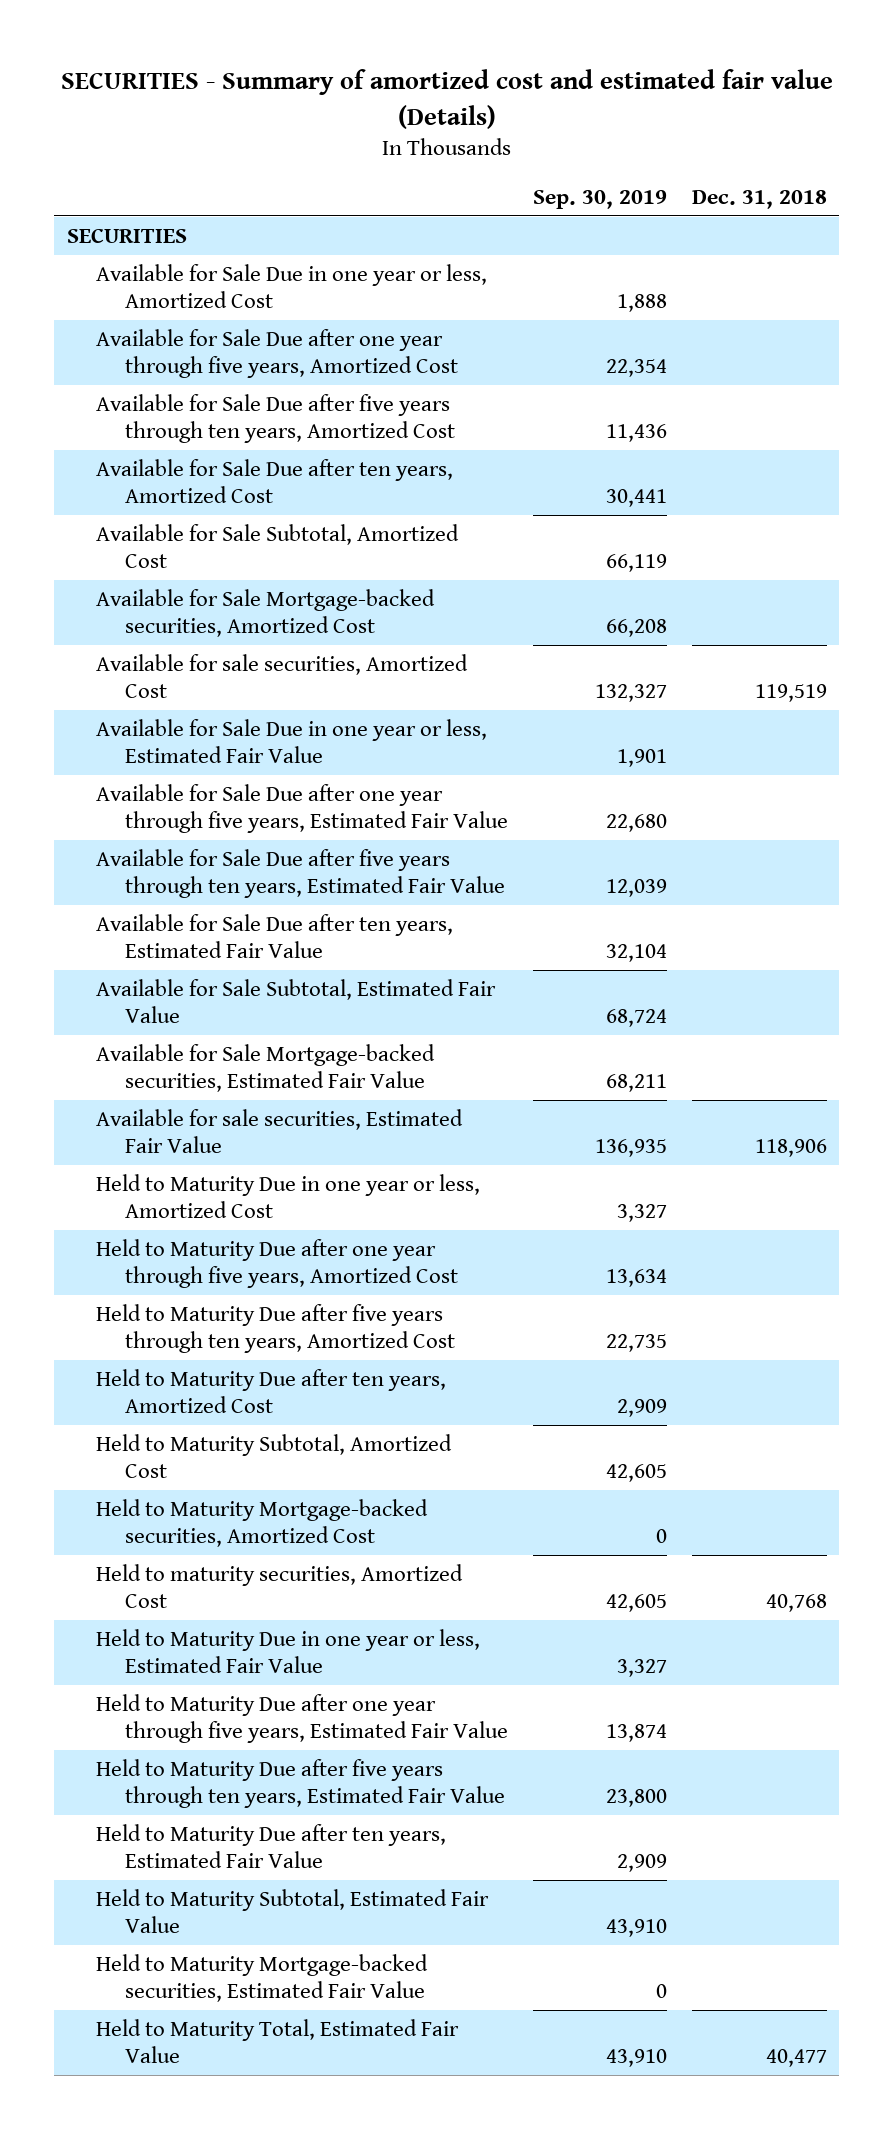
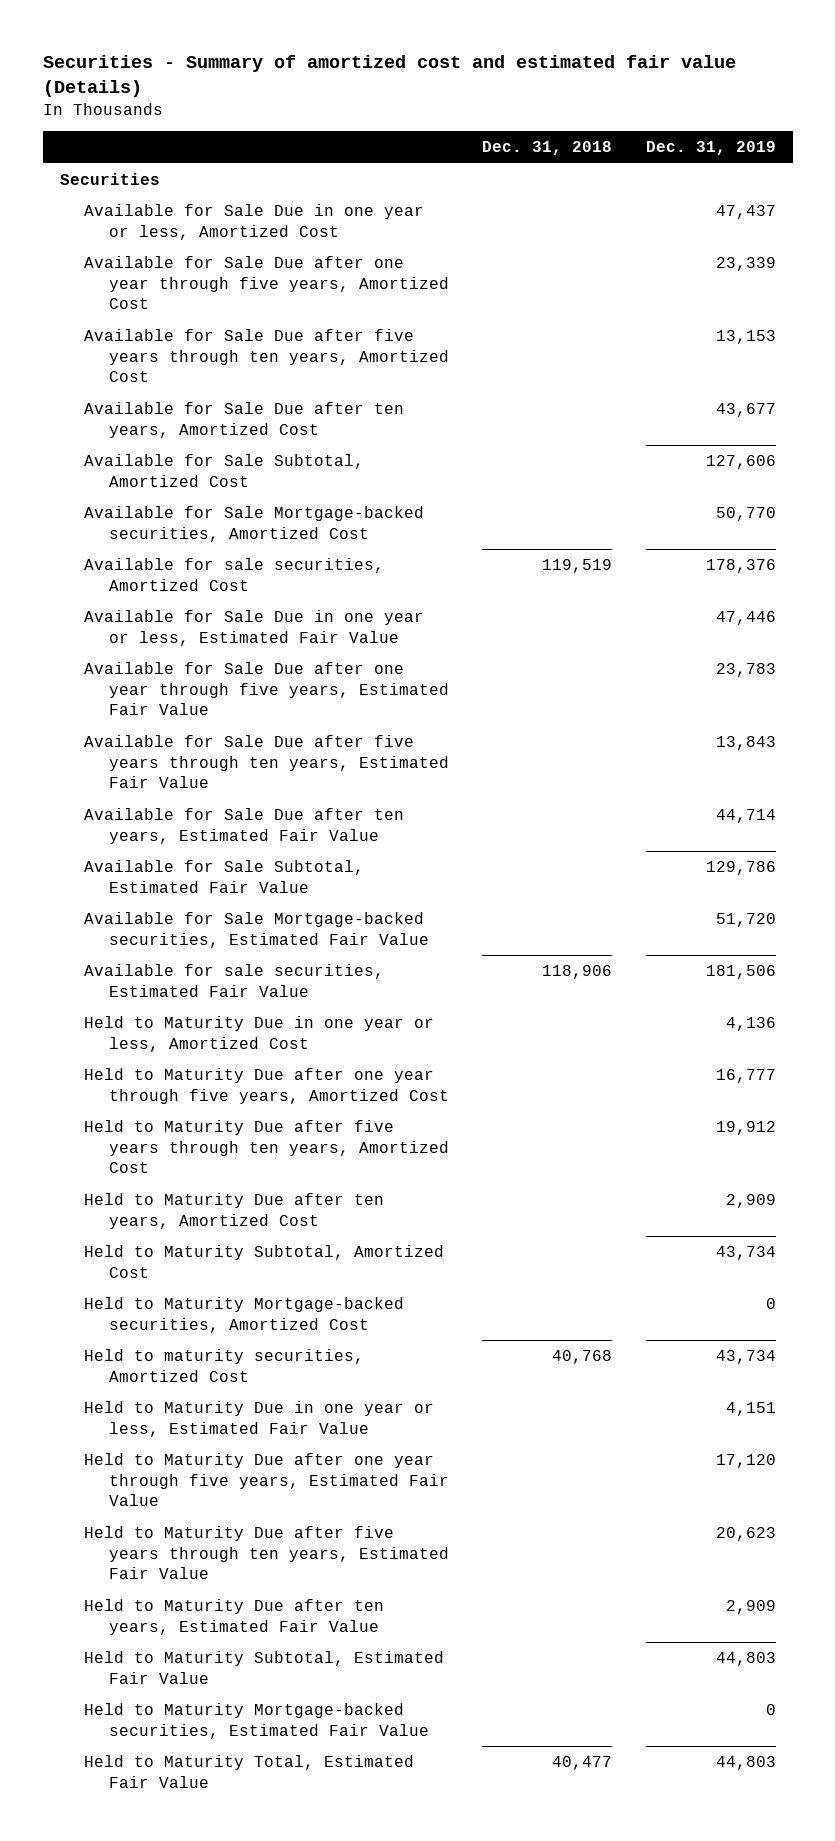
- SECURITIES - Summary of amortized cost and estimated fair value (Details)
+ Securities - Summary of amortized cost and estimated fair value (Details)
- | Sep. 30, 2019 | Dec. 31, 2018
+ | Dec. 31, 2018 | Dec. 31, 2019
- SECURITIES
+ Securities

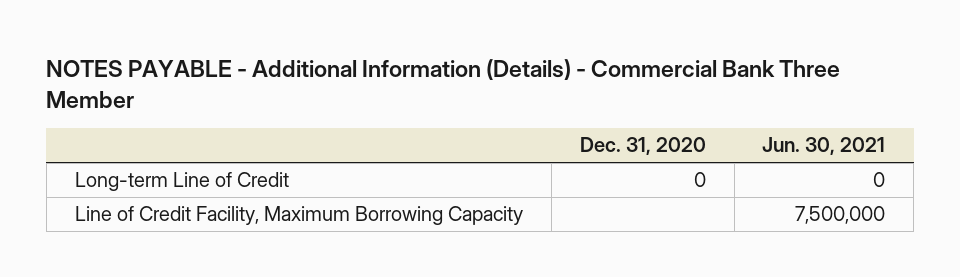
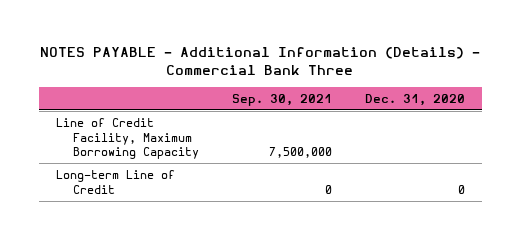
- NOTES PAYABLE - Additional Information (Details) - Commercial Bank Three Member
+ NOTES PAYABLE - Additional Information (Details) - Commercial Bank Three
- | Dec. 31, 2020 | Jun. 30, 2021
+ | Sep. 30, 2021 | Dec. 31, 2020
moved down: Long-term Line of Credit | 0 | 0

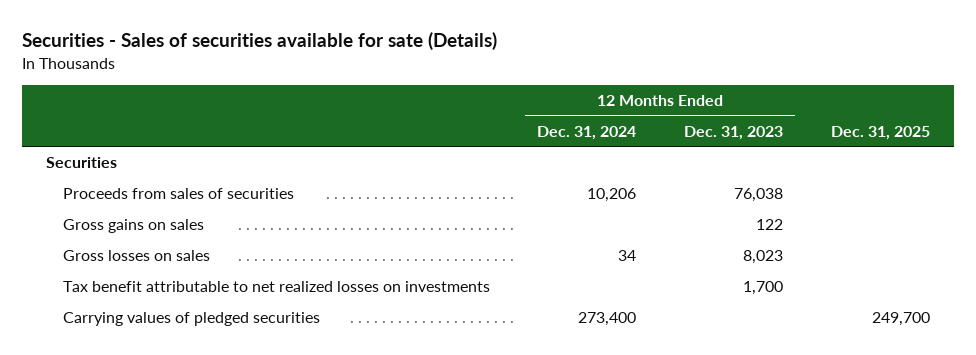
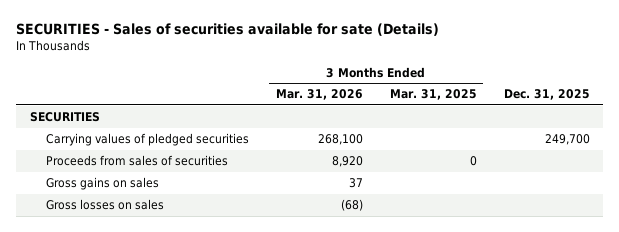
- Securities - Sales of securities available for sate (Details)
+ SECURITIES - Sales of securities available for sate (Details)
- | 12 Months Ended Dec. 31, 2024 | 12 Months Ended Dec. 31, 2023 | Dec. 31, 2025
+ | 3 Months Ended Mar. 31, 2026 | 3 Months Ended Mar. 31, 2025 | Dec. 31, 2025
- Securities
+ SECURITIES
moved up: Carrying values of pledged securities | 268,100 | | 249,700
- Tax benefit attributable to net realized losses on investments | | 1,700 |

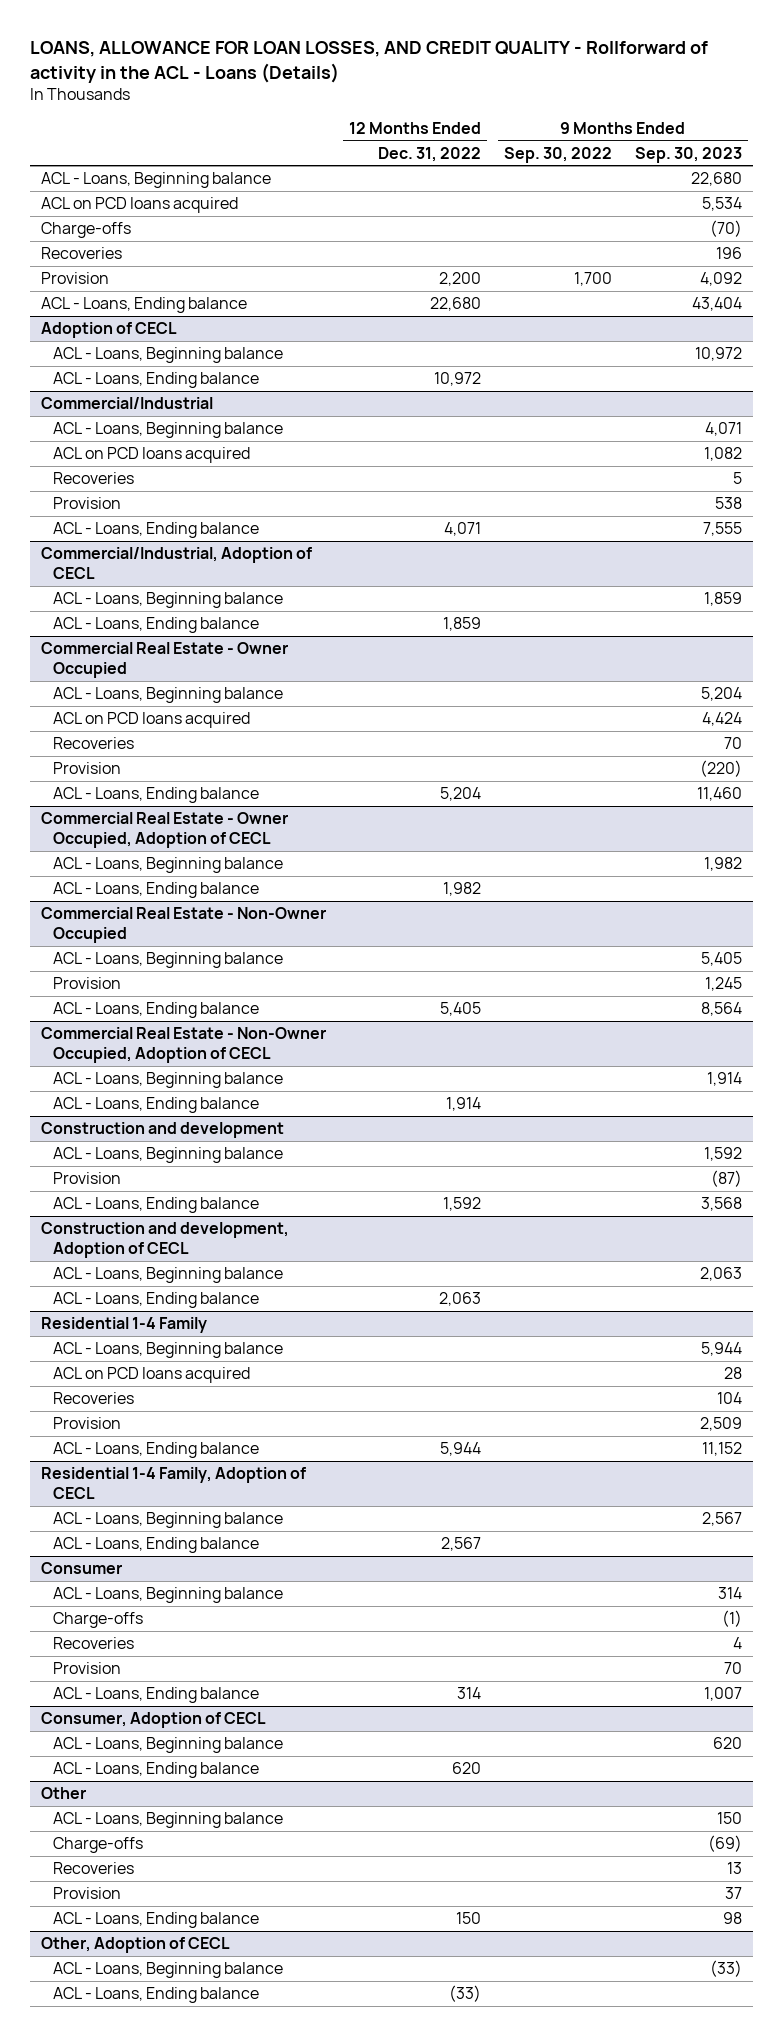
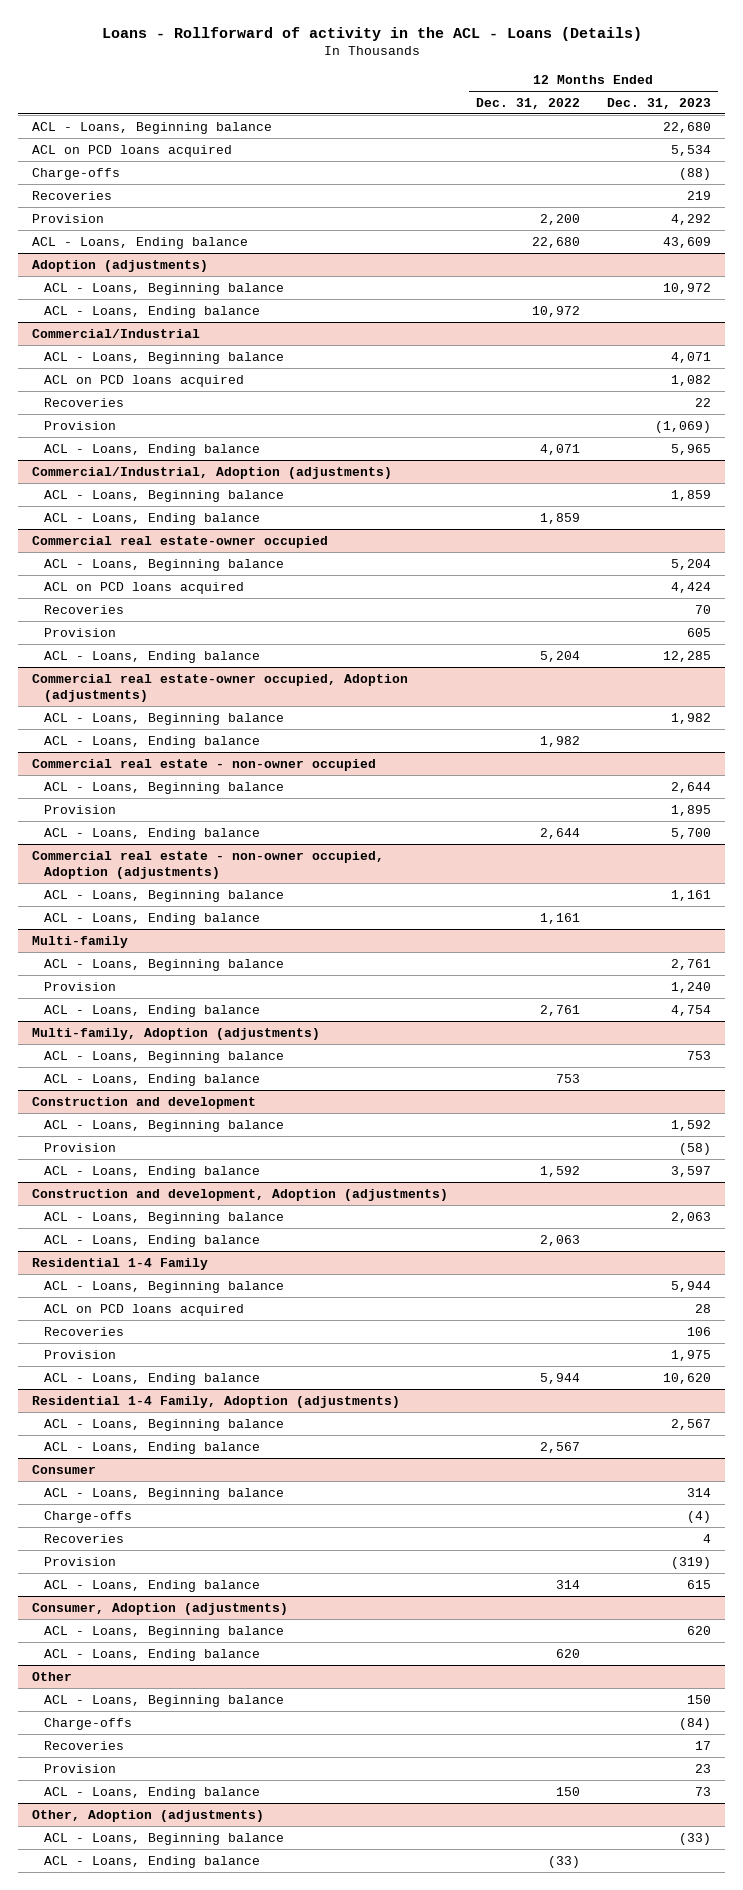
- LOANS, ALLOWANCE FOR LOAN LOSSES, AND CREDIT QUALITY - Rollforward of activity in the ACL - Loans (Details)
+ Loans - Rollforward of activity in the ACL - Loans (Details)
- | 12 Months Ended Dec. 31, 2022 | 9 Months Ended Sep. 30, 2022 | 9 Months Ended Sep. 30, 2023
+ | 12 Months Ended Dec. 31, 2022 | 12 Months Ended Dec. 31, 2023
- Adoption of CECL
+ Adoption (adjustments)
- Commercial/Industrial, Adoption of CECL
+ Commercial/Industrial, Adoption (adjustments)
- Commercial Real Estate - Owner Occupied
+ Commercial real estate-owner occupied
- Commercial Real Estate - Owner Occupied, Adoption of CECL
+ Commercial real estate-owner occupied, Adoption (adjustments)
- Commercial Real Estate - Non-Owner Occupied
+ Commercial real estate - non-owner occupied
- ACL - Loans, Ending balance | 5,405 | | 8,564
- Commercial Real Estate - Non-Owner Occupied, Adoption of CECL
+ ACL - Loans, Ending balance | 2,644 | 5,700
+ Commercial real estate - non-owner occupied, Adoption (adjustments)
- ACL - Loans, Ending balance | 1,914 | |
+ ACL - Loans, Ending balance | 1,161 |
+ Multi-family
+ ACL - Loans, Beginning balance | | 2,761
+ Provision | | 1,240
+ ACL - Loans, Ending balance | 2,761 | 4,754
+ Multi-family, Adoption (adjustments)
+ ACL - Loans, Beginning balance | | 753
+ ACL - Loans, Ending balance | 753 |
- Construction and development, Adoption of CECL
+ Construction and development, Adoption (adjustments)
- Residential 1-4 Family, Adoption of CECL
+ Residential 1-4 Family, Adoption (adjustments)
- Consumer, Adoption of CECL
+ Consumer, Adoption (adjustments)
- Other, Adoption of CECL
+ Other, Adoption (adjustments)

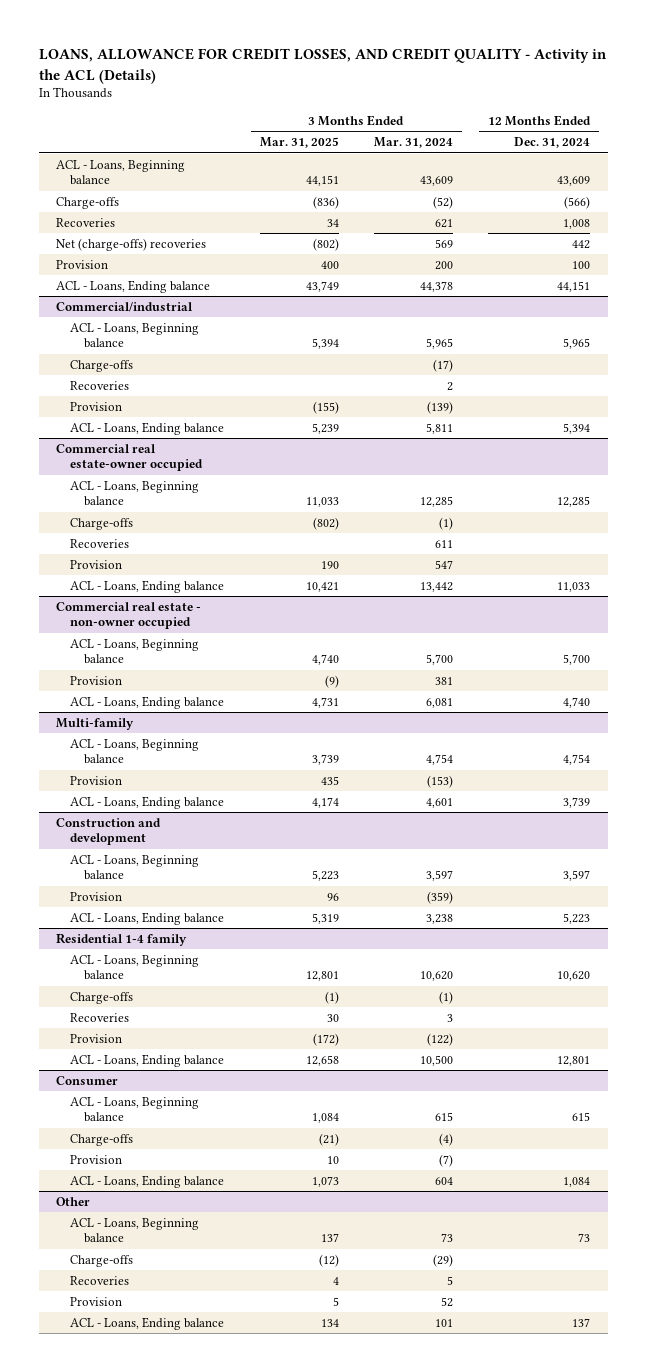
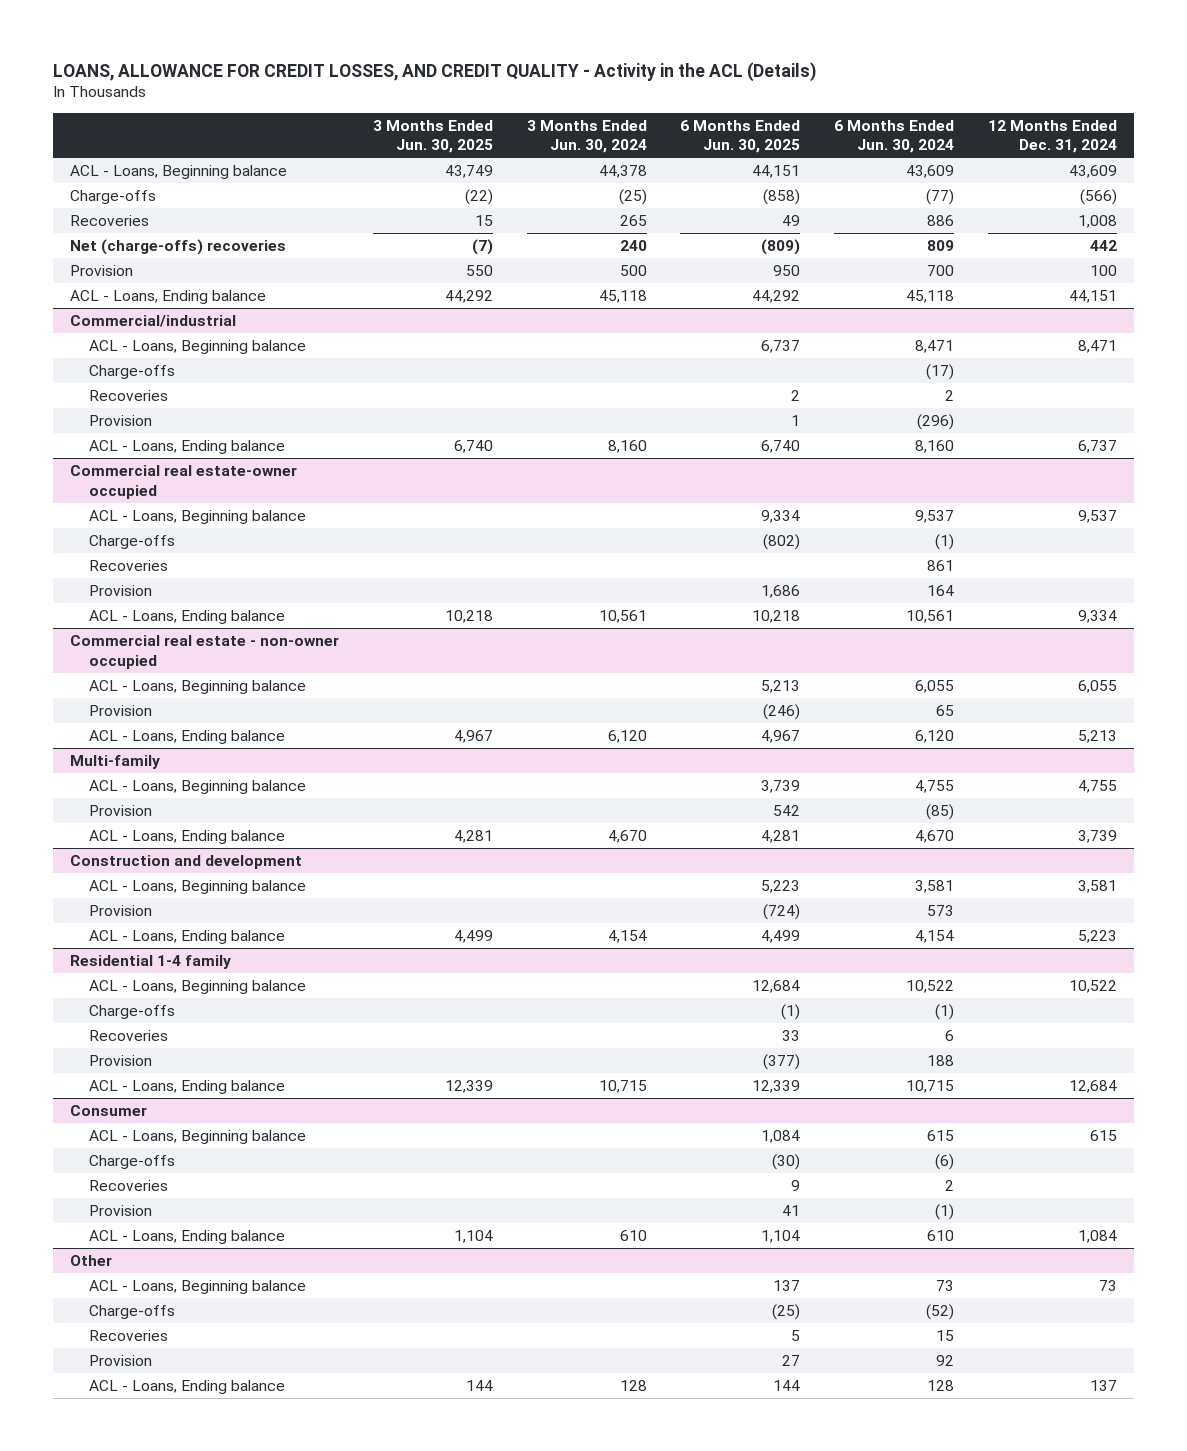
- | 3 Months Ended Mar. 31, 2025 | 3 Months Ended Mar. 31, 2024 | 12 Months Ended Dec. 31, 2024
+ | 3 Months Ended Jun. 30, 2025 | 3 Months Ended Jun. 30, 2024 | 6 Months Ended Jun. 30, 2025 | 6 Months Ended Jun. 30, 2024 | 12 Months Ended Dec. 31, 2024
@ Commercial/industrial
- ACL - Loans, Beginning balance | 5,394 | 5,965 | 5,965
+ ACL - Loans, Beginning balance | | | 6,737 | 8,471 | 8,471
- ACL - Loans, Ending balance | 5,239 | 5,811 | 5,394
+ ACL - Loans, Ending balance | 6,740 | 8,160 | 6,740 | 8,160 | 6,737
@ Commercial real estate-owner occupied
- ACL - Loans, Beginning balance | 11,033 | 12,285 | 12,285
+ ACL - Loans, Beginning balance | | | 9,334 | 9,537 | 9,537
- ACL - Loans, Ending balance | 10,421 | 13,442 | 11,033
+ ACL - Loans, Ending balance | 10,218 | 10,561 | 10,218 | 10,561 | 9,334
@ Commercial real estate - non-owner occupied
- ACL - Loans, Beginning balance | 4,740 | 5,700 | 5,700
+ ACL - Loans, Beginning balance | | | 5,213 | 6,055 | 6,055
- ACL - Loans, Ending balance | 4,731 | 6,081 | 4,740
+ ACL - Loans, Ending balance | 4,967 | 6,120 | 4,967 | 6,120 | 5,213
@ Multi-family
- ACL - Loans, Beginning balance | 3,739 | 4,754 | 4,754
+ ACL - Loans, Beginning balance | | | 3,739 | 4,755 | 4,755
@ Construction and development
- ACL - Loans, Beginning balance | 5,223 | 3,597 | 3,597
+ ACL - Loans, Beginning balance | | | 5,223 | 3,581 | 3,581
@ Residential 1-4 family
- ACL - Loans, Beginning balance | 12,801 | 10,620 | 10,620
+ ACL - Loans, Beginning balance | | | 12,684 | 10,522 | 10,522
- ACL - Loans, Ending balance | 12,658 | 10,500 | 12,801
+ ACL - Loans, Ending balance | 12,339 | 10,715 | 12,339 | 10,715 | 12,684
@ Consumer
+ Recoveries | | | 9 | 2 |

